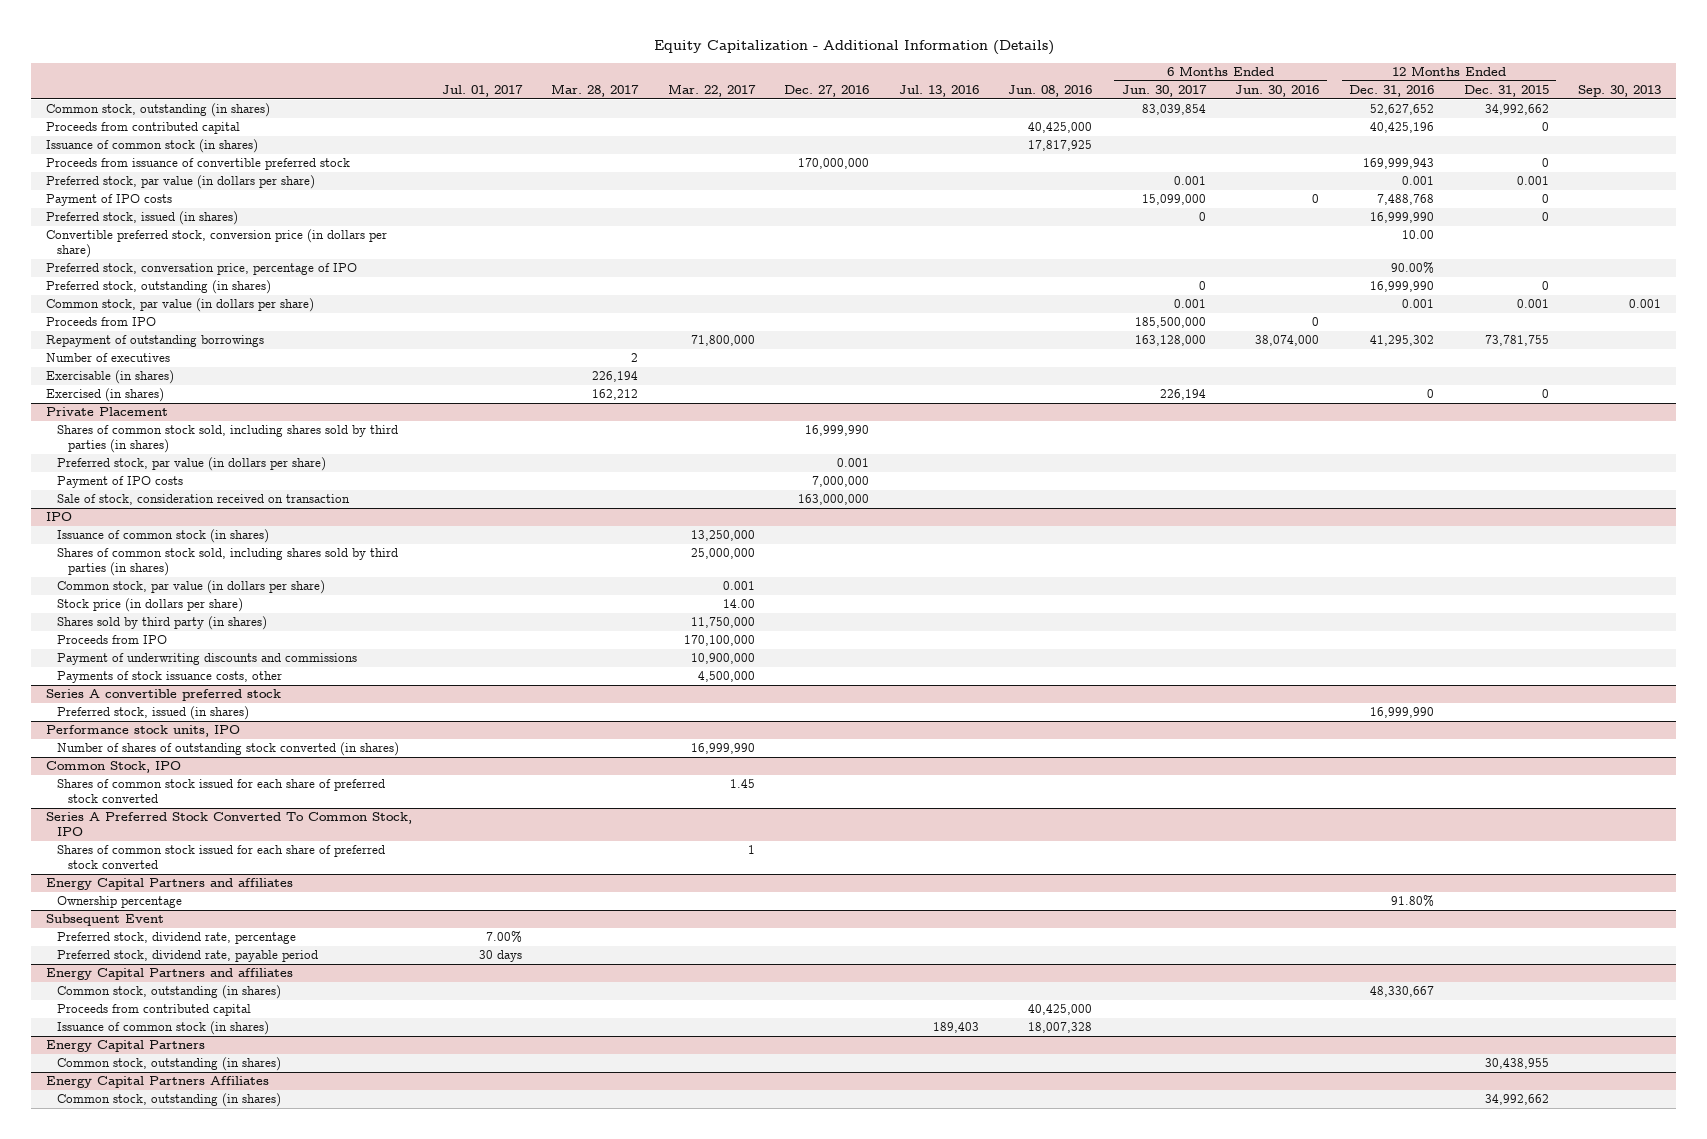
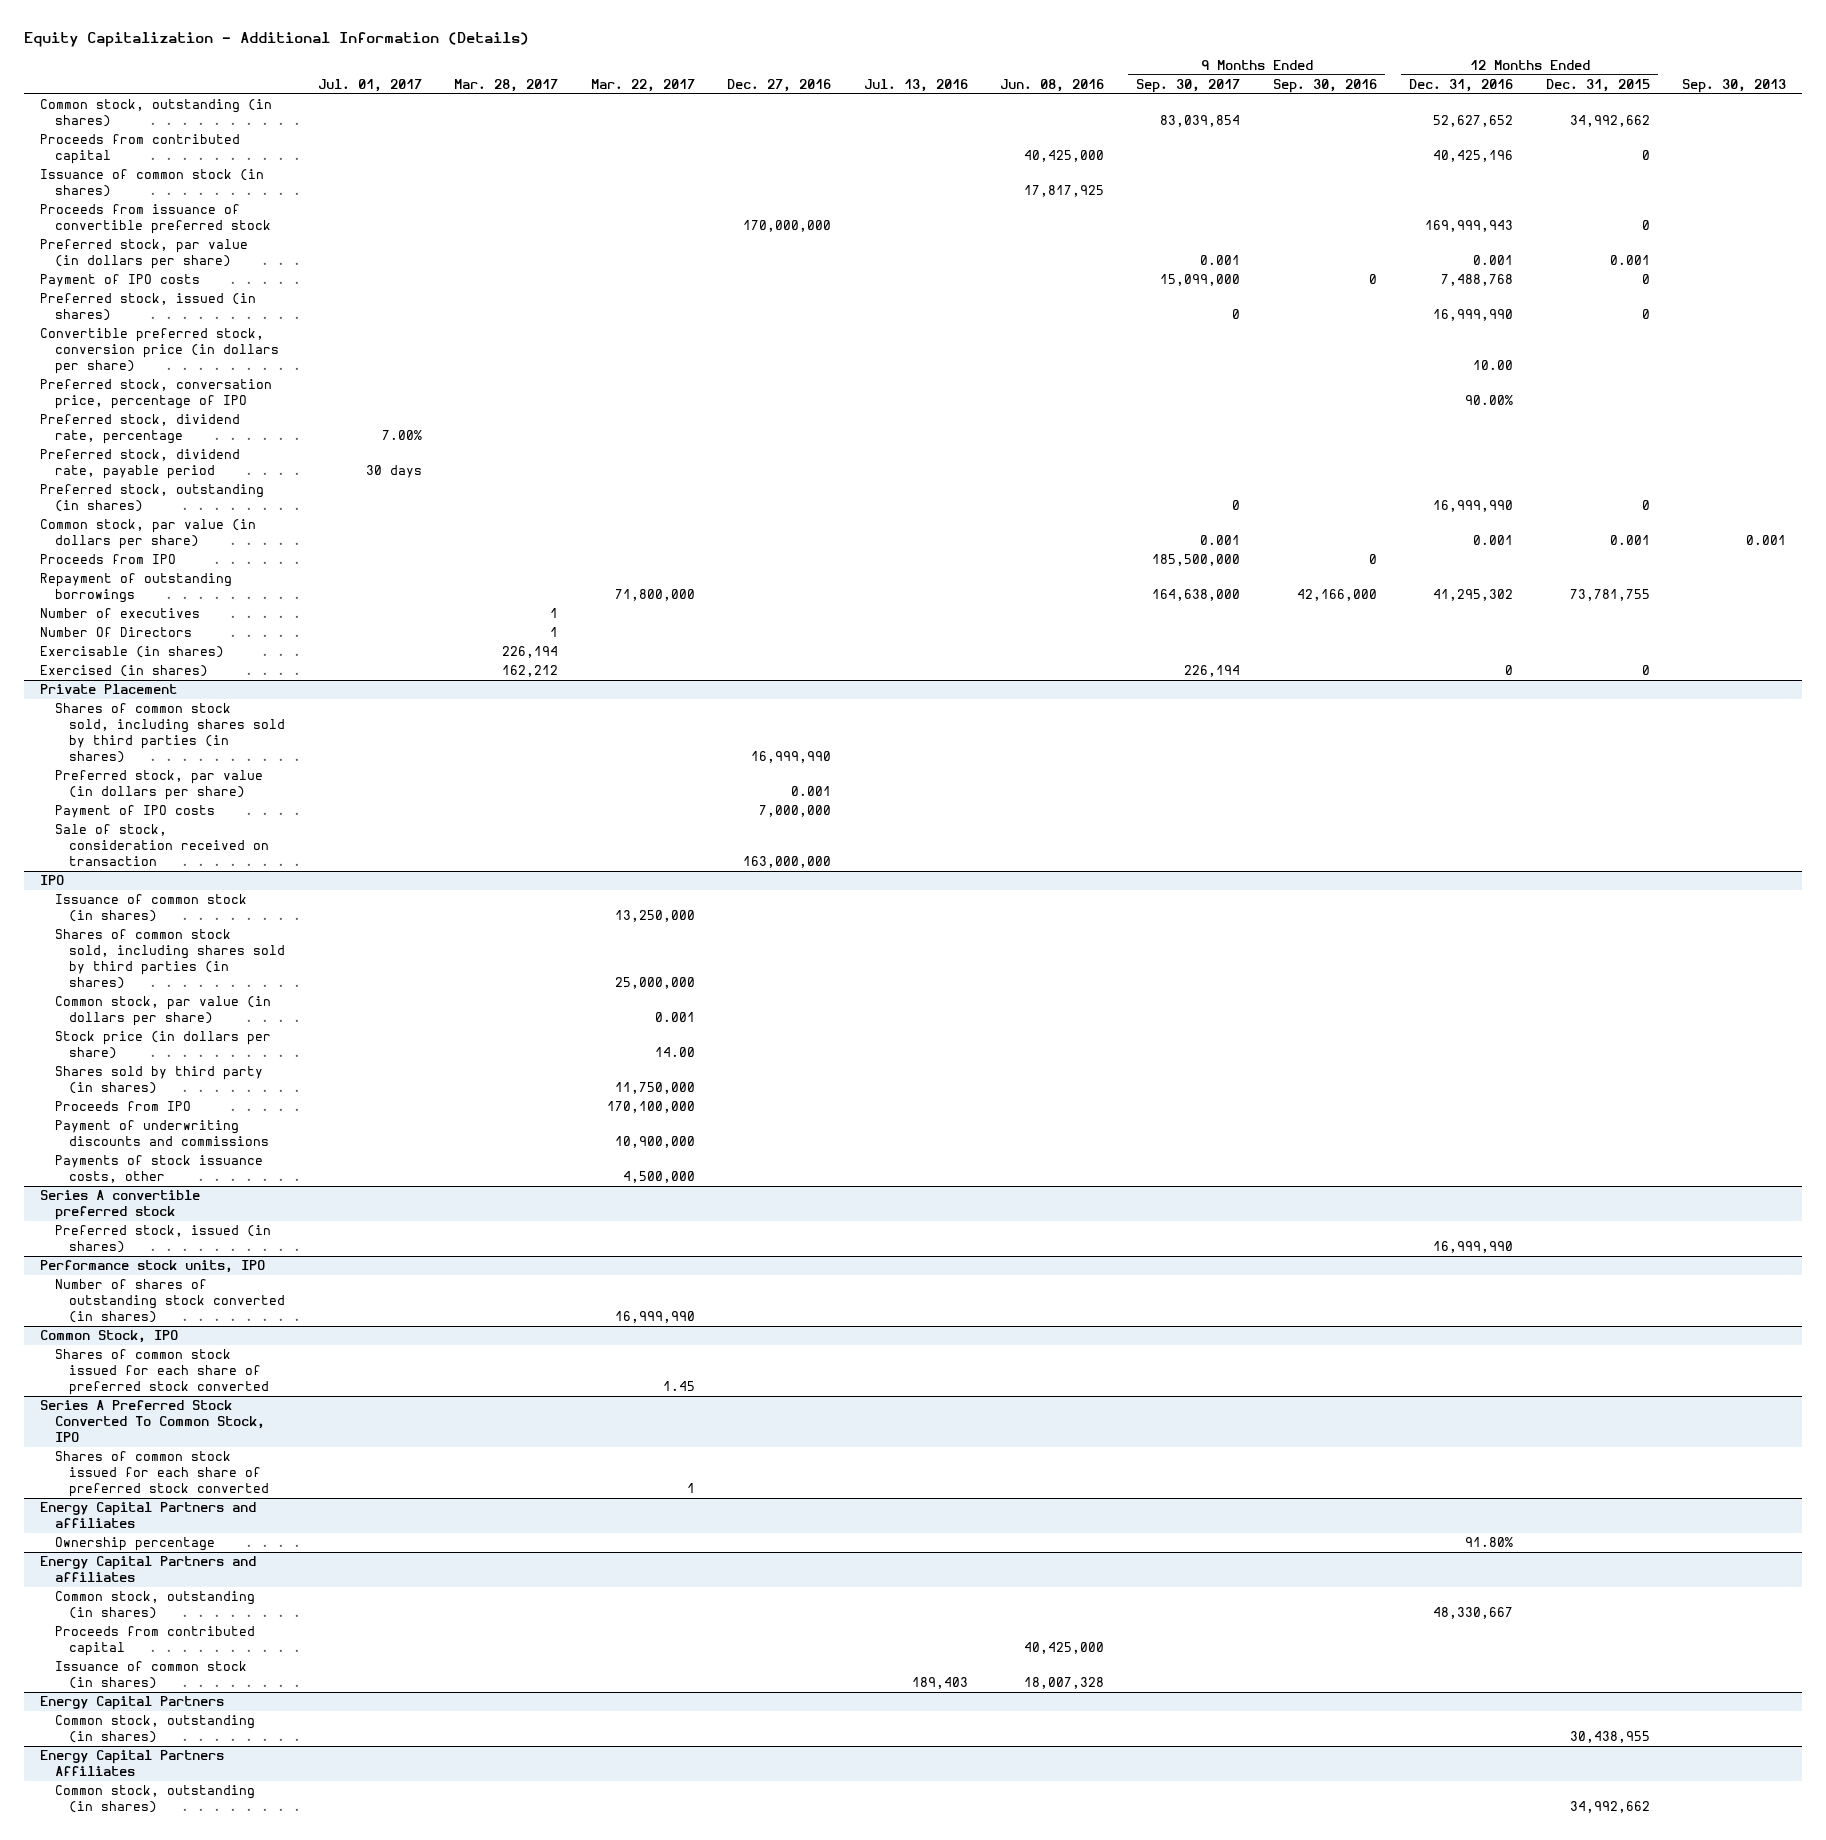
- | Jul. 01, 2017 | Mar. 28, 2017 | Mar. 22, 2017 | Dec. 27, 2016 | Jul. 13, 2016 | Jun. 08, 2016 | 6 Months Ended Jun. 30, 2017 | 6 Months Ended Jun. 30, 2016 | 12 Months Ended Dec. 31, 2016 | 12 Months Ended Dec. 31, 2015 | Sep. 30, 2013
+ | Jul. 01, 2017 | Mar. 28, 2017 | Mar. 22, 2017 | Dec. 27, 2016 | Jul. 13, 2016 | Jun. 08, 2016 | 9 Months Ended Sep. 30, 2017 | 9 Months Ended Sep. 30, 2016 | 12 Months Ended Dec. 31, 2016 | 12 Months Ended Dec. 31, 2015 | Sep. 30, 2013
+ Preferred stock, dividend rate, percentage | 7.00% | | | | | | | | | |
+ Preferred stock, dividend rate, payable period | 30 days | | | | | | | | | |
- Number of executives | | 2 | | | | | | | | |
+ Number of executives | | 1 | | | | | | | | |
+ Number Of Directors | | 1 | | | | | | | | |
- Subsequent Event
- Preferred stock, dividend rate, percentage | 7.00% | | | | | | | | | |
- Preferred stock, dividend rate, payable period | 30 days | | | | | | | | | |

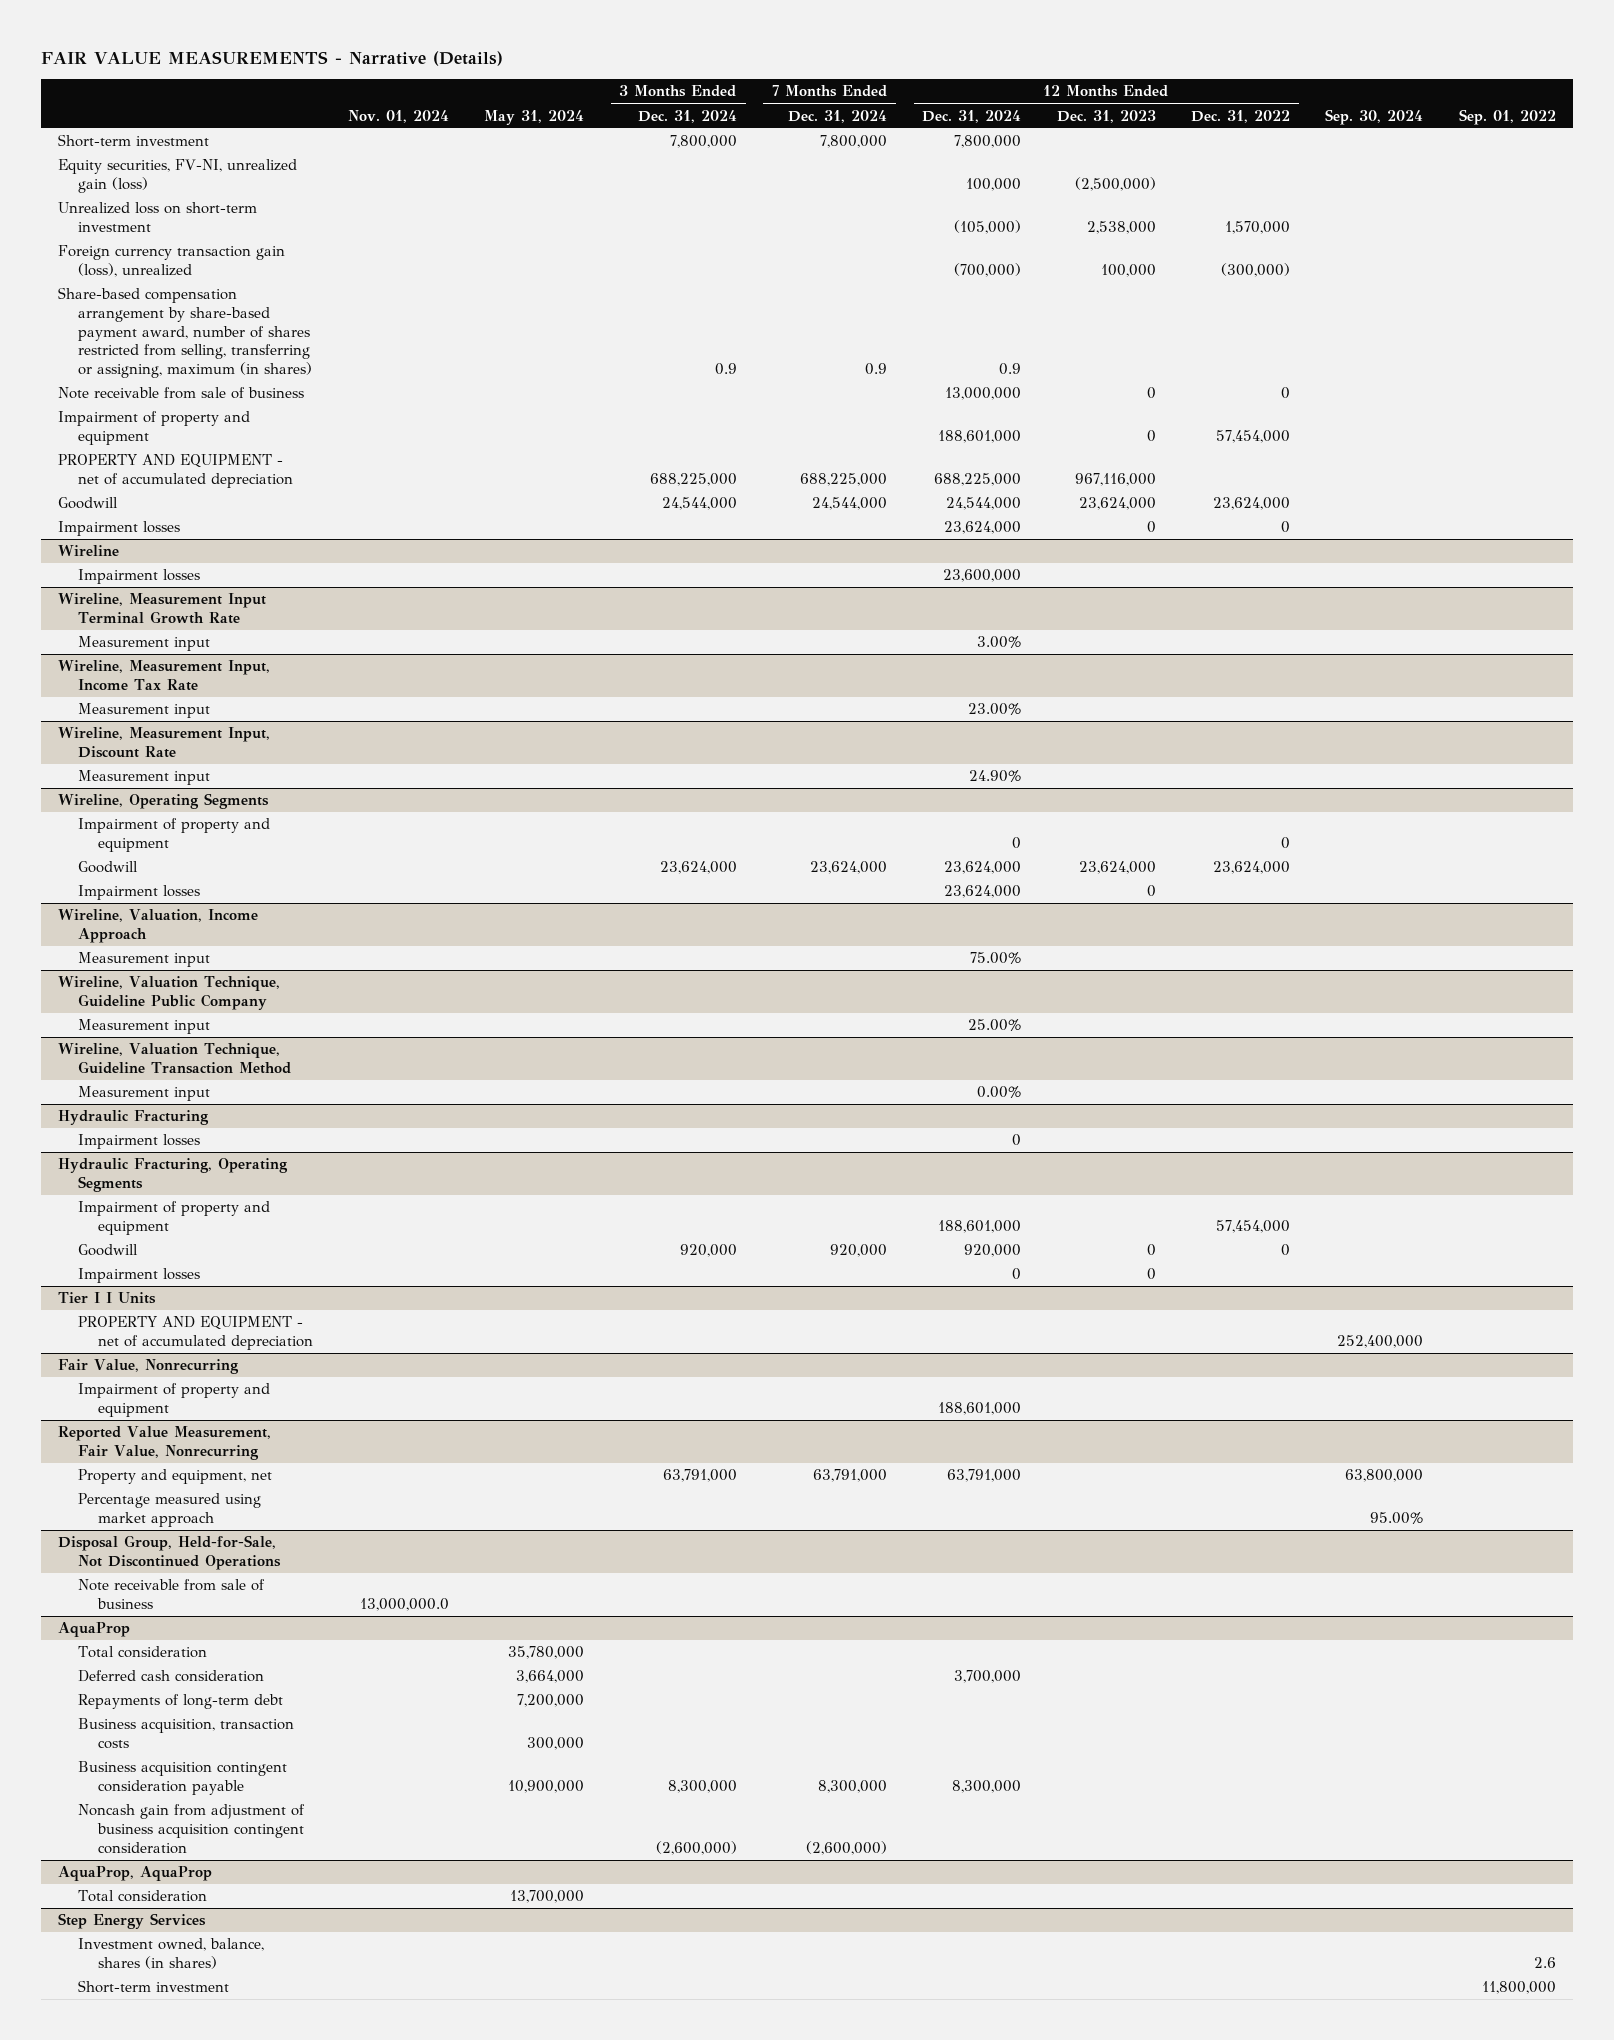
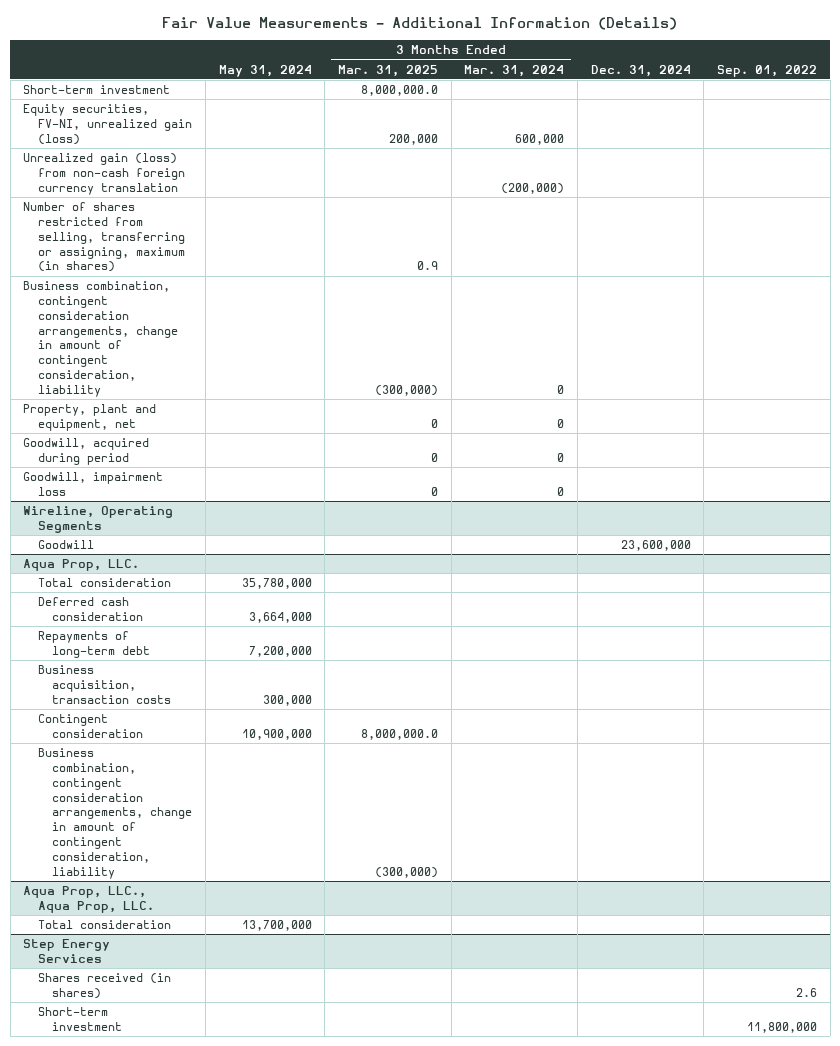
- FAIR VALUE MEASUREMENTS - Narrative (Details)
+ Fair Value Measurements - Additional Information (Details)
- | Nov. 01, 2024 | May 31, 2024 | 3 Months Ended Dec. 31, 2024 | 7 Months Ended Dec. 31, 2024 | 12 Months Ended Dec. 31, 2024 | 12 Months Ended Dec. 31, 2023 | 12 Months Ended Dec. 31, 2022 | Sep. 30, 2024 | Sep. 01, 2022
+ | May 31, 2024 | 3 Months Ended Mar. 31, 2025 | 3 Months Ended Mar. 31, 2024 | Dec. 31, 2024 | Sep. 01, 2022
- Unrealized loss on short-term investment | | | | | (105,000) | 2,538,000 | 1,570,000 | |
- Foreign currency transaction gain (loss), unrealized | | | | | (700,000) | 100,000 | (300,000) | |
- Share-based compensation arrangement by share-based payment award, number of shares restricted from selling, transferring or assigning, maximum (in shares) | | | 0.9 | 0.9 | 0.9 | | | |
- Note receivable from sale of business | | | | | 13,000,000 | 0 | 0 | |
- Impairment of property and equipment | | | | | 188,601,000 | 0 | 57,454,000 | |
- PROPERTY AND EQUIPMENT - net of accumulated depreciation | | | 688,225,000 | 688,225,000 | 688,225,000 | 967,116,000 | | |
- Goodwill | | | 24,544,000 | 24,544,000 | 24,544,000 | 23,624,000 | 23,624,000 | |
- Impairment losses | | | | | 23,624,000 | 0 | 0 | |
- Wireline
- Impairment losses | | | | | 23,600,000 | | | |
- Wireline, Measurement Input Terminal Growth Rate
- Measurement input | | | | | 3.00% | | | |
- Wireline, Measurement Input, Income Tax Rate
- Measurement input | | | | | 23.00% | | | |
- Wireline, Measurement Input, Discount Rate
- Measurement input | | | | | 24.90% | | | |
+ Unrealized gain (loss) from non-cash foreign currency translation | | | (200,000) | |
+ Number of shares restricted from selling, transferring or assigning, maximum (in shares) | | 0.9 | | |
+ Business combination, contingent consideration arrangements, change in amount of contingent consideration, liability | | (300,000) | 0 | |
+ Property, plant and equipment, net | | 0 | 0 | |
+ Goodwill, acquired during period | | 0 | 0 | |
+ Goodwill, impairment loss | | 0 | 0 | |
@ Wireline, Operating Segments
- Impairment of property and equipment | | | | | 0 | | 0 | |
- Impairment losses | | | | | 23,624,000 | 0 | | |
- Wireline, Valuation, Income Approach
- Measurement input | | | | | 75.00% | | | |
- Wireline, Valuation Technique, Guideline Public Company
- Measurement input | | | | | 25.00% | | | |
- Wireline, Valuation Technique, Guideline Transaction Method
- Measurement input | | | | | 0.00% | | | |
- Hydraulic Fracturing
- Impairment losses | | | | | 0 | | | |
- Hydraulic Fracturing, Operating Segments
- Impairment of property and equipment | | | | | 188,601,000 | | 57,454,000 | |
- Goodwill | | | 920,000 | 920,000 | 920,000 | 0 | 0 | |
- Impairment losses | | | | | 0 | 0 | | |
- Tier I I Units
- PROPERTY AND EQUIPMENT - net of accumulated depreciation | | | | | | | | 252,400,000 |
- Fair Value, Nonrecurring
- Impairment of property and equipment | | | | | 188,601,000 | | | |
- Reported Value Measurement, Fair Value, Nonrecurring
- Property and equipment, net | | | 63,791,000 | 63,791,000 | 63,791,000 | | | 63,800,000 |
- Percentage measured using market approach | | | | | | | | 95.00% |
- Disposal Group, Held-for-Sale, Not Discontinued Operations
- Note receivable from sale of business | 13,000,000.0 | | | | | | | |
- AquaProp
+ Aqua Prop, LLC.
- Business acquisition contingent consideration payable | | 10,900,000 | 8,300,000 | 8,300,000 | 8,300,000 | | | |
- Noncash gain from adjustment of business acquisition contingent consideration | | | (2,600,000) | (2,600,000) | | | | |
- AquaProp, AquaProp
+ Contingent consideration | 10,900,000 | 8,000,000.0 | | |
+ Business combination, contingent consideration arrangements, change in amount of contingent consideration, liability | | (300,000) | | |
+ Aqua Prop, LLC., Aqua Prop, LLC.
@ Step Energy Services
- Investment owned, balance, shares (in shares) | | | | | | | | | 2.6
+ Shares received (in shares) | | | | | 2.6

